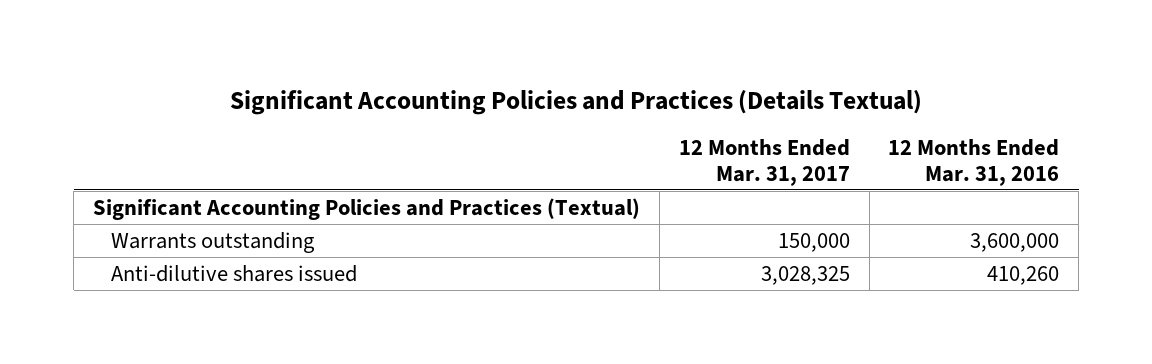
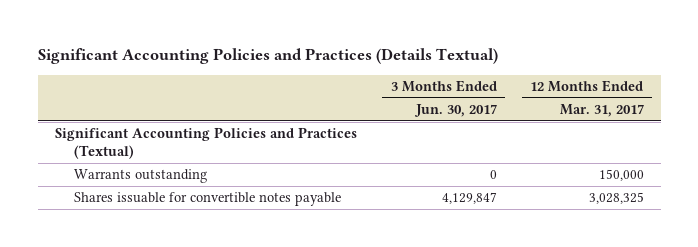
- | 12 Months Ended Mar. 31, 2017 | 12 Months Ended Mar. 31, 2016
+ | 3 Months Ended Jun. 30, 2017 | 12 Months Ended Mar. 31, 2017
- Anti-dilutive shares issued | 3,028,325 | 410,260
+ Shares issuable for convertible notes payable | 4,129,847 | 3,028,325

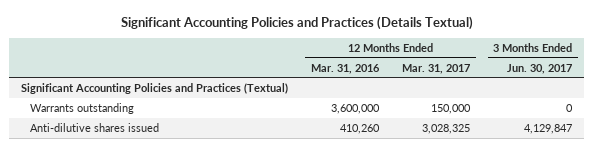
- | 3 Months Ended Jun. 30, 2017 | 12 Months Ended Mar. 31, 2017
+ | 12 Months Ended Mar. 31, 2016 | 12 Months Ended Mar. 31, 2017 | 3 Months Ended Jun. 30, 2017
- Shares issuable for convertible notes payable | 4,129,847 | 3,028,325
+ Anti-dilutive shares issued | 410,260 | 3,028,325 | 4,129,847

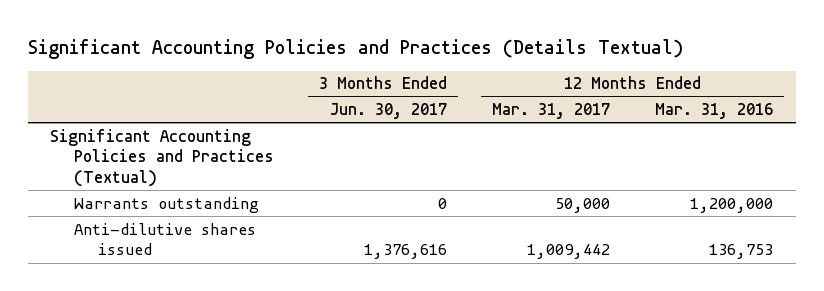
- | 12 Months Ended Mar. 31, 2016 | 12 Months Ended Mar. 31, 2017 | 3 Months Ended Jun. 30, 2017
+ | 3 Months Ended Jun. 30, 2017 | 12 Months Ended Mar. 31, 2017 | 12 Months Ended Mar. 31, 2016
- Warrants outstanding | 3,600,000 | 150,000 | 0
- Anti-dilutive shares issued | 410,260 | 3,028,325 | 4,129,847
+ Warrants outstanding | 0 | 50,000 | 1,200,000
+ Anti-dilutive shares issued | 1,376,616 | 1,009,442 | 136,753

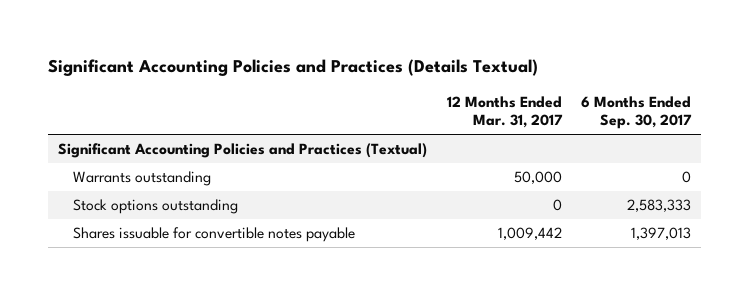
- | 3 Months Ended Jun. 30, 2017 | 12 Months Ended Mar. 31, 2017 | 12 Months Ended Mar. 31, 2016
+ | 12 Months Ended Mar. 31, 2017 | 6 Months Ended Sep. 30, 2017
- Anti-dilutive shares issued | 1,376,616 | 1,009,442 | 136,753
+ Stock options outstanding | 0 | 2,583,333
+ Shares issuable for convertible notes payable | 1,009,442 | 1,397,013

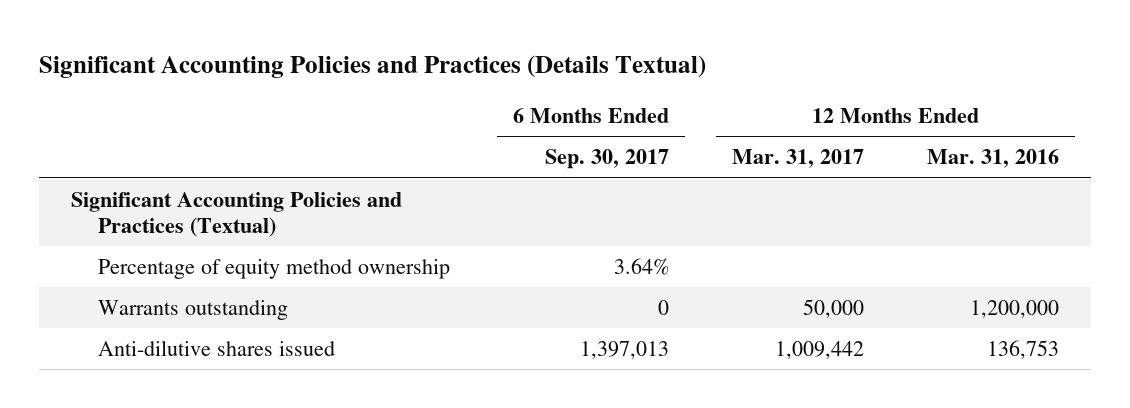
- | 12 Months Ended Mar. 31, 2017 | 6 Months Ended Sep. 30, 2017
+ | 6 Months Ended Sep. 30, 2017 | 12 Months Ended Mar. 31, 2017 | 12 Months Ended Mar. 31, 2016
+ Percentage of equity method ownership | 3.64% | |
- Stock options outstanding | 0 | 2,583,333
- Shares issuable for convertible notes payable | 1,009,442 | 1,397,013
+ Anti-dilutive shares issued | 1,397,013 | 1,009,442 | 136,753

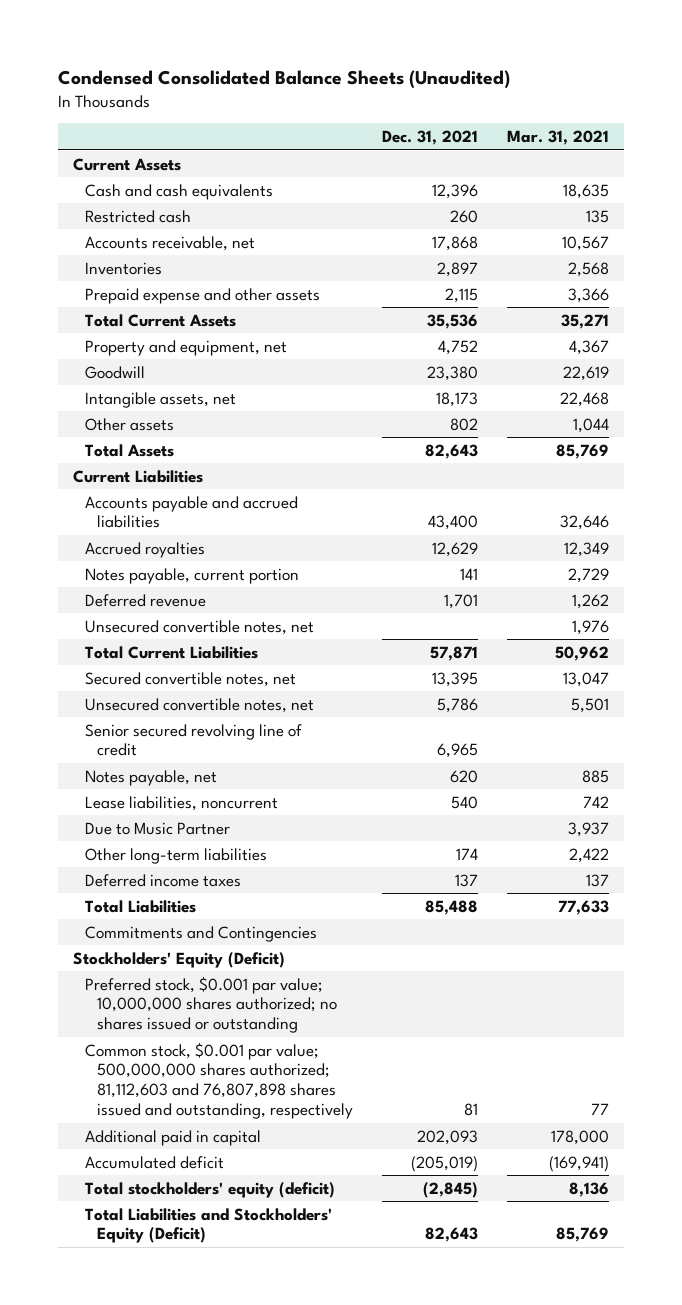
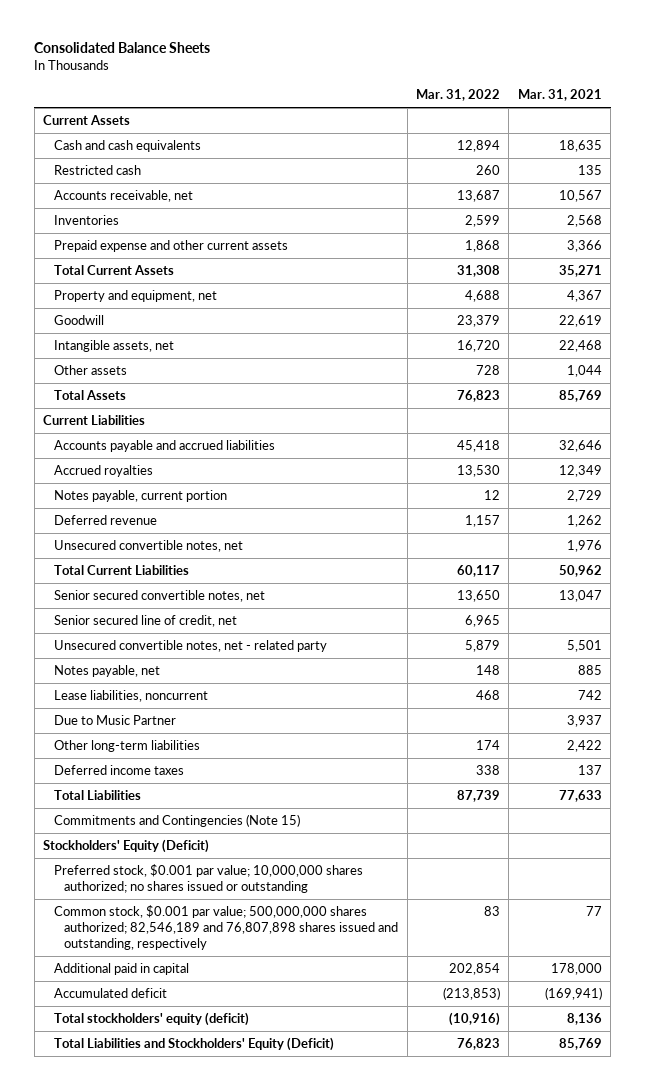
- Condensed Consolidated Balance Sheets (Unaudited)
+ Consolidated Balance Sheets
- | Dec. 31, 2021 | Mar. 31, 2021
+ | Mar. 31, 2022 | Mar. 31, 2021
- Prepaid expense and other assets | 2,115 | 3,366
+ Prepaid expense and other current assets | 1,868 | 3,366
- Secured convertible notes, net | 13,395 | 13,047
- Unsecured convertible notes, net | 5,786 | 5,501
- Senior secured revolving line of credit | 6,965 |
+ Senior secured convertible notes, net | 13,650 | 13,047
+ Senior secured line of credit, net | 6,965 |
+ Unsecured convertible notes, net - related party | 5,879 | 5,501
- Commitments and Contingencies
+ Commitments and Contingencies (Note 15)
- Common stock, $0.001 par value; 500,000,000 shares authorized; 81,112,603 and 76,807,898 shares issued and outstanding, respectively | 81 | 77
+ Common stock, $0.001 par value; 500,000,000 shares authorized; 82,546,189 and 76,807,898 shares issued and outstanding, respectively | 83 | 77

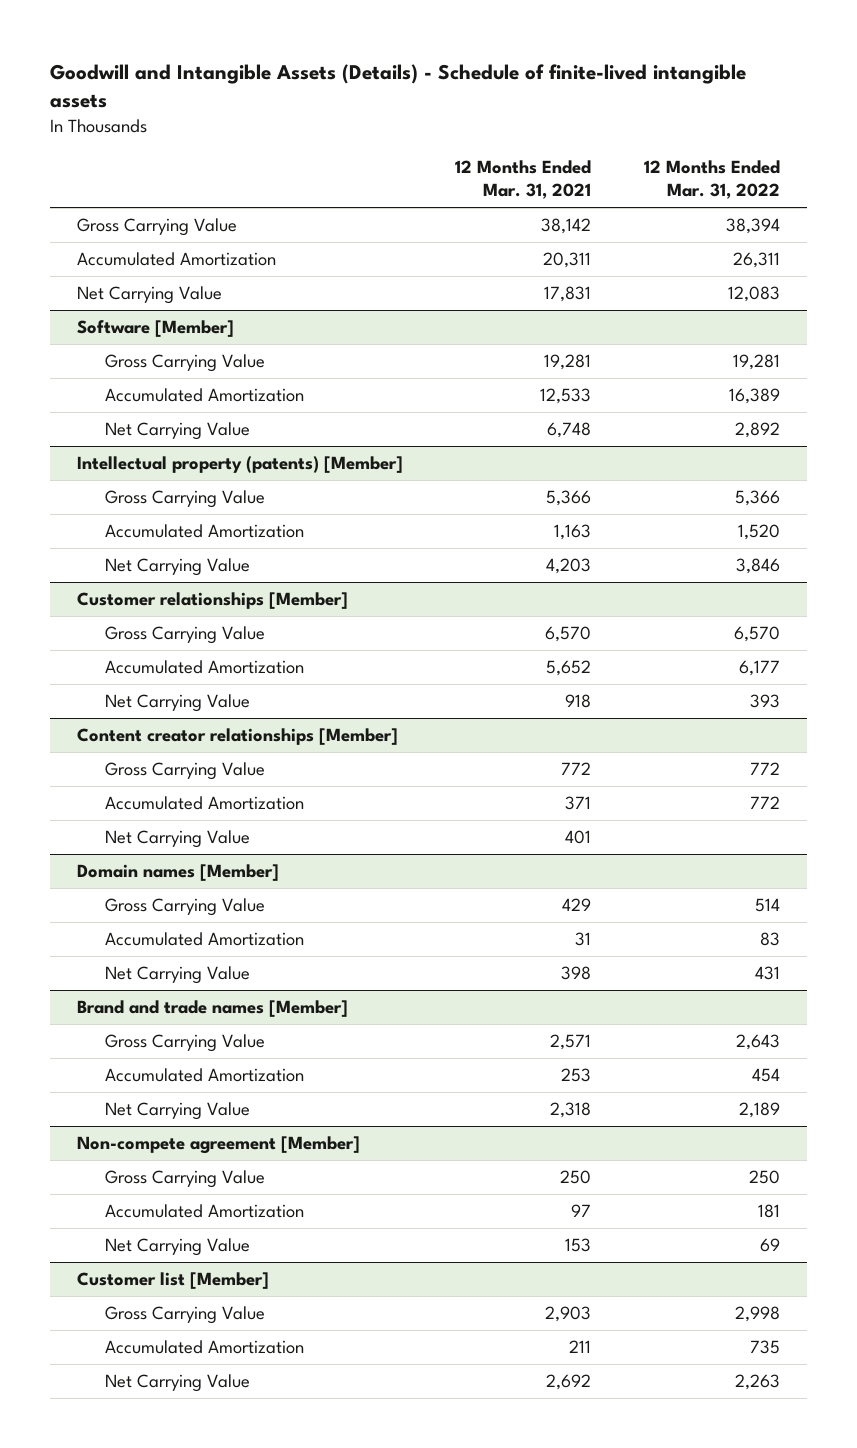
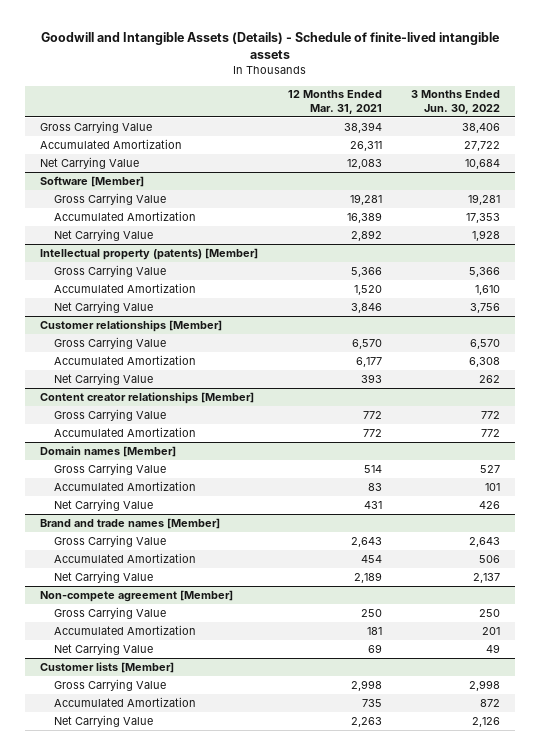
- | 12 Months Ended Mar. 31, 2021 | 12 Months Ended Mar. 31, 2022
+ | 12 Months Ended Mar. 31, 2021 | 3 Months Ended Jun. 30, 2022
- Gross Carrying Value | 38,142 | 38,394
- Accumulated Amortization | 20,311 | 26,311
- Net Carrying Value | 17,831 | 12,083
+ Gross Carrying Value | 38,394 | 38,406
+ Accumulated Amortization | 26,311 | 27,722
+ Net Carrying Value | 12,083 | 10,684
@ Software [Member]
- Accumulated Amortization | 12,533 | 16,389
- Net Carrying Value | 6,748 | 2,892
+ Accumulated Amortization | 16,389 | 17,353
+ Net Carrying Value | 2,892 | 1,928
@ Intellectual property (patents) [Member]
- Accumulated Amortization | 1,163 | 1,520
- Net Carrying Value | 4,203 | 3,846
+ Accumulated Amortization | 1,520 | 1,610
+ Net Carrying Value | 3,846 | 3,756
@ Customer relationships [Member]
- Accumulated Amortization | 5,652 | 6,177
- Net Carrying Value | 918 | 393
+ Accumulated Amortization | 6,177 | 6,308
+ Net Carrying Value | 393 | 262
@ Content creator relationships [Member]
- Accumulated Amortization | 371 | 772
- Net Carrying Value | 401 |
+ Accumulated Amortization | 772 | 772
@ Domain names [Member]
- Gross Carrying Value | 429 | 514
- Accumulated Amortization | 31 | 83
- Net Carrying Value | 398 | 431
+ Gross Carrying Value | 514 | 527
+ Accumulated Amortization | 83 | 101
+ Net Carrying Value | 431 | 426
@ Brand and trade names [Member]
- Gross Carrying Value | 2,571 | 2,643
- Accumulated Amortization | 253 | 454
- Net Carrying Value | 2,318 | 2,189
+ Gross Carrying Value | 2,643 | 2,643
+ Accumulated Amortization | 454 | 506
+ Net Carrying Value | 2,189 | 2,137
@ Non-compete agreement [Member]
- Accumulated Amortization | 97 | 181
- Net Carrying Value | 153 | 69
- Customer list [Member]
- Gross Carrying Value | 2,903 | 2,998
- Accumulated Amortization | 211 | 735
- Net Carrying Value | 2,692 | 2,263
@ Non-compete agreement [Member]
+ Accumulated Amortization | 181 | 201
+ Net Carrying Value | 69 | 49
+ Customer lists [Member]
+ Gross Carrying Value | 2,998 | 2,998
+ Accumulated Amortization | 735 | 872
+ Net Carrying Value | 2,263 | 2,126

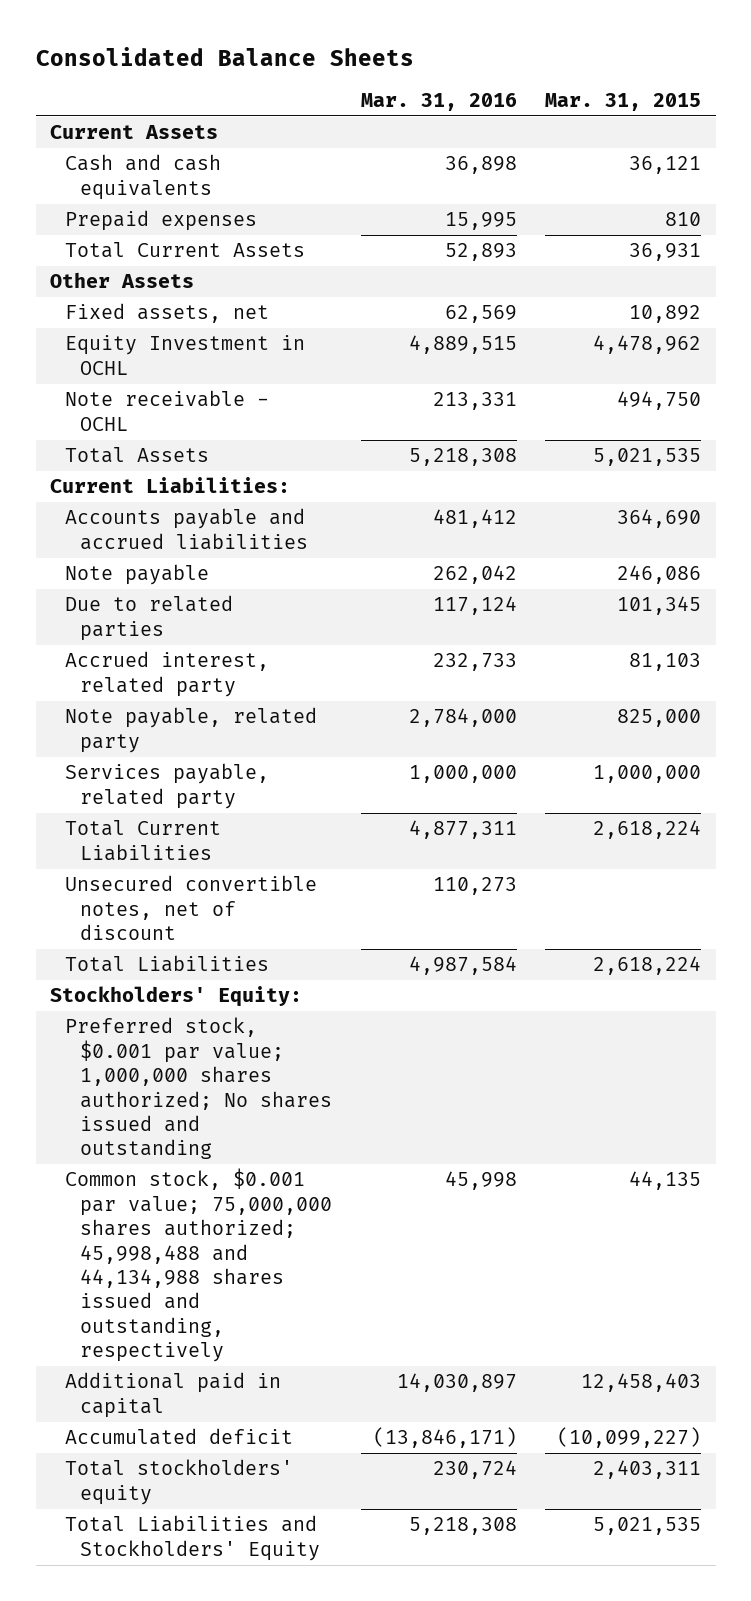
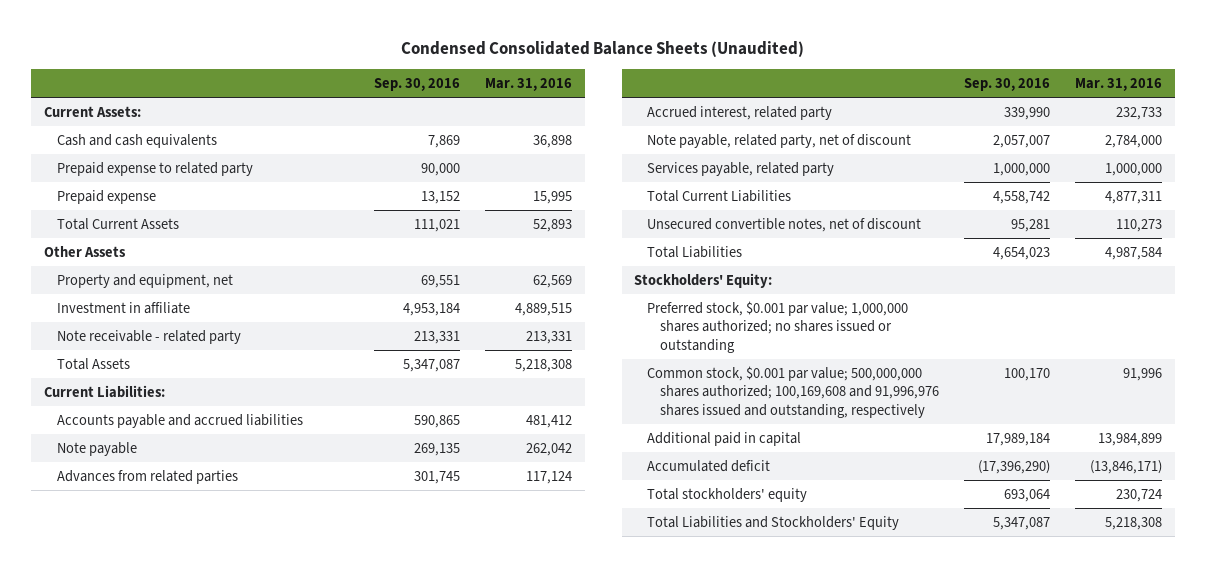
- Consolidated Balance Sheets
+ Condensed Consolidated Balance Sheets (Unaudited)
- | Mar. 31, 2016 | Mar. 31, 2015
+ | Sep. 30, 2016 | Mar. 31, 2016
- Current Assets
+ Current Assets:
- Prepaid expenses | 15,995 | 810
+ Prepaid expense to related party | 90,000 |
+ Prepaid expense | 13,152 | 15,995
- Fixed assets, net | 62,569 | 10,892
- Equity Investment in OCHL | 4,889,515 | 4,478,962
- Note receivable - OCHL | 213,331 | 494,750
+ Property and equipment, net | 69,551 | 62,569
+ Investment in affiliate | 4,953,184 | 4,889,515
+ Note receivable - related party | 213,331 | 213,331
- Due to related parties | 117,124 | 101,345
+ Advances from related parties | 301,745 | 117,124
- Note payable, related party | 2,784,000 | 825,000
+ Note payable, related party, net of discount | 2,057,007 | 2,784,000
- Preferred stock, $0.001 par value; 1,000,000 shares authorized; No shares issued and outstanding
- Common stock, $0.001 par value; 75,000,000 shares authorized; 45,998,488 and 44,134,988 shares issued and outstanding, respectively | 45,998 | 44,135
- Additional paid in capital | 14,030,897 | 12,458,403
+ Preferred stock, $0.001 par value; 1,000,000 shares authorized; no shares issued or outstanding
+ Common stock, $0.001 par value; 500,000,000 shares authorized; 100,169,608 and 91,996,976 shares issued and outstanding, respectively | 100,170 | 91,996
+ Additional paid in capital | 17,989,184 | 13,984,899

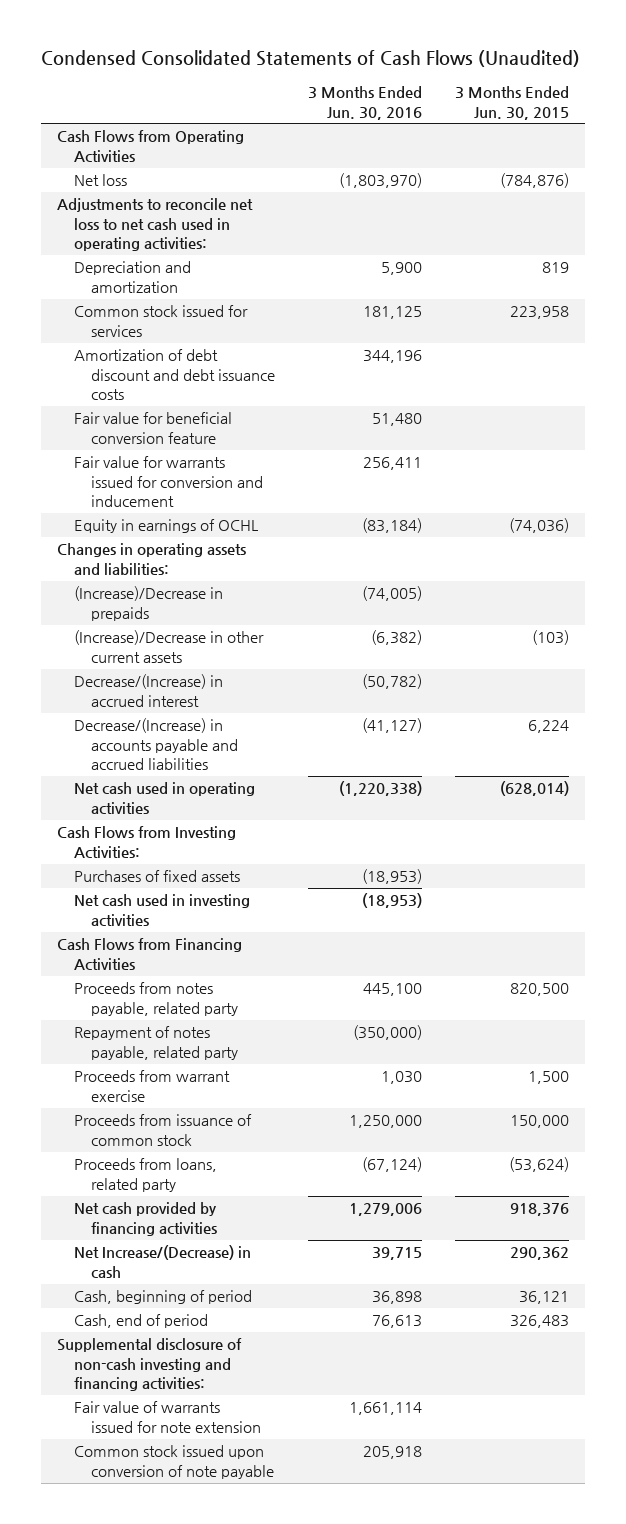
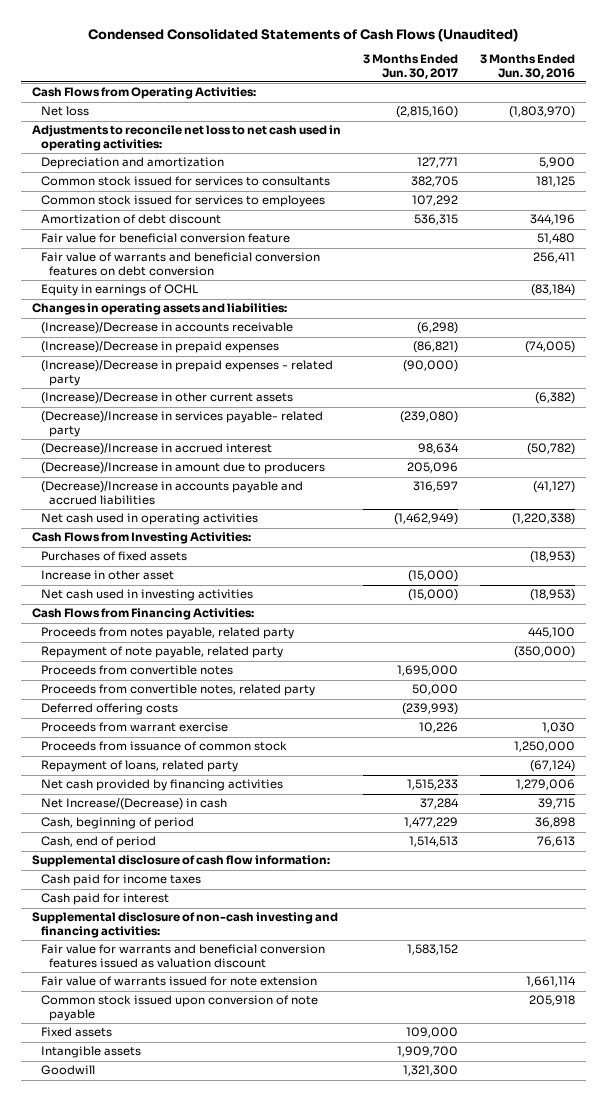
- | 3 Months Ended Jun. 30, 2016 | 3 Months Ended Jun. 30, 2015
+ | 3 Months Ended Jun. 30, 2017 | 3 Months Ended Jun. 30, 2016
- Cash Flows from Operating Activities
+ Cash Flows from Operating Activities:
- Common stock issued for services | 181,125 | 223,958
- Amortization of debt discount and debt issuance costs | 344,196 |
+ Common stock issued for services to consultants | 382,705 | 181,125
+ Common stock issued for services to employees | 107,292 |
+ Amortization of debt discount | 536,315 | 344,196
- Fair value for warrants issued for conversion and inducement | 256,411 |
+ Fair value of warrants and beneficial conversion features on debt conversion | | 256,411
- (Increase)/Decrease in prepaids | (74,005) |
+ (Increase)/Decrease in accounts receivable | (6,298) |
+ (Increase)/Decrease in prepaid expenses | (86,821) | (74,005)
+ (Increase)/Decrease in prepaid expenses - related party | (90,000) |
- Decrease/(Increase) in accrued interest | (50,782) |
- Decrease/(Increase) in accounts payable and accrued liabilities | (41,127) | 6,224
+ (Decrease)/Increase in services payable- related party | (239,080) |
+ (Decrease)/Increase in accrued interest | 98,634 | (50,782)
+ (Decrease)/Increase in amount due to producers | 205,096 |
+ (Decrease)/Increase in accounts payable and accrued liabilities | 316,597 | (41,127)
+ Increase in other asset | (15,000) |
- Cash Flows from Financing Activities
+ Cash Flows from Financing Activities:
- Repayment of notes payable, related party | (350,000) |
+ Repayment of note payable, related party | | (350,000)
+ Proceeds from convertible notes | 1,695,000 |
+ Proceeds from convertible notes, related party | 50,000 |
+ Deferred offering costs | (239,993) |
- Proceeds from loans, related party | (67,124) | (53,624)
+ Repayment of loans, related party | | (67,124)
+ Supplemental disclosure of cash flow information:
+ Cash paid for income taxes
+ Cash paid for interest
+ Fair value for warrants and beneficial conversion features issued as valuation discount | 1,583,152 |
+ Fixed assets | 109,000 |
+ Intangible assets | 1,909,700 |
+ Goodwill | 1,321,300 |

